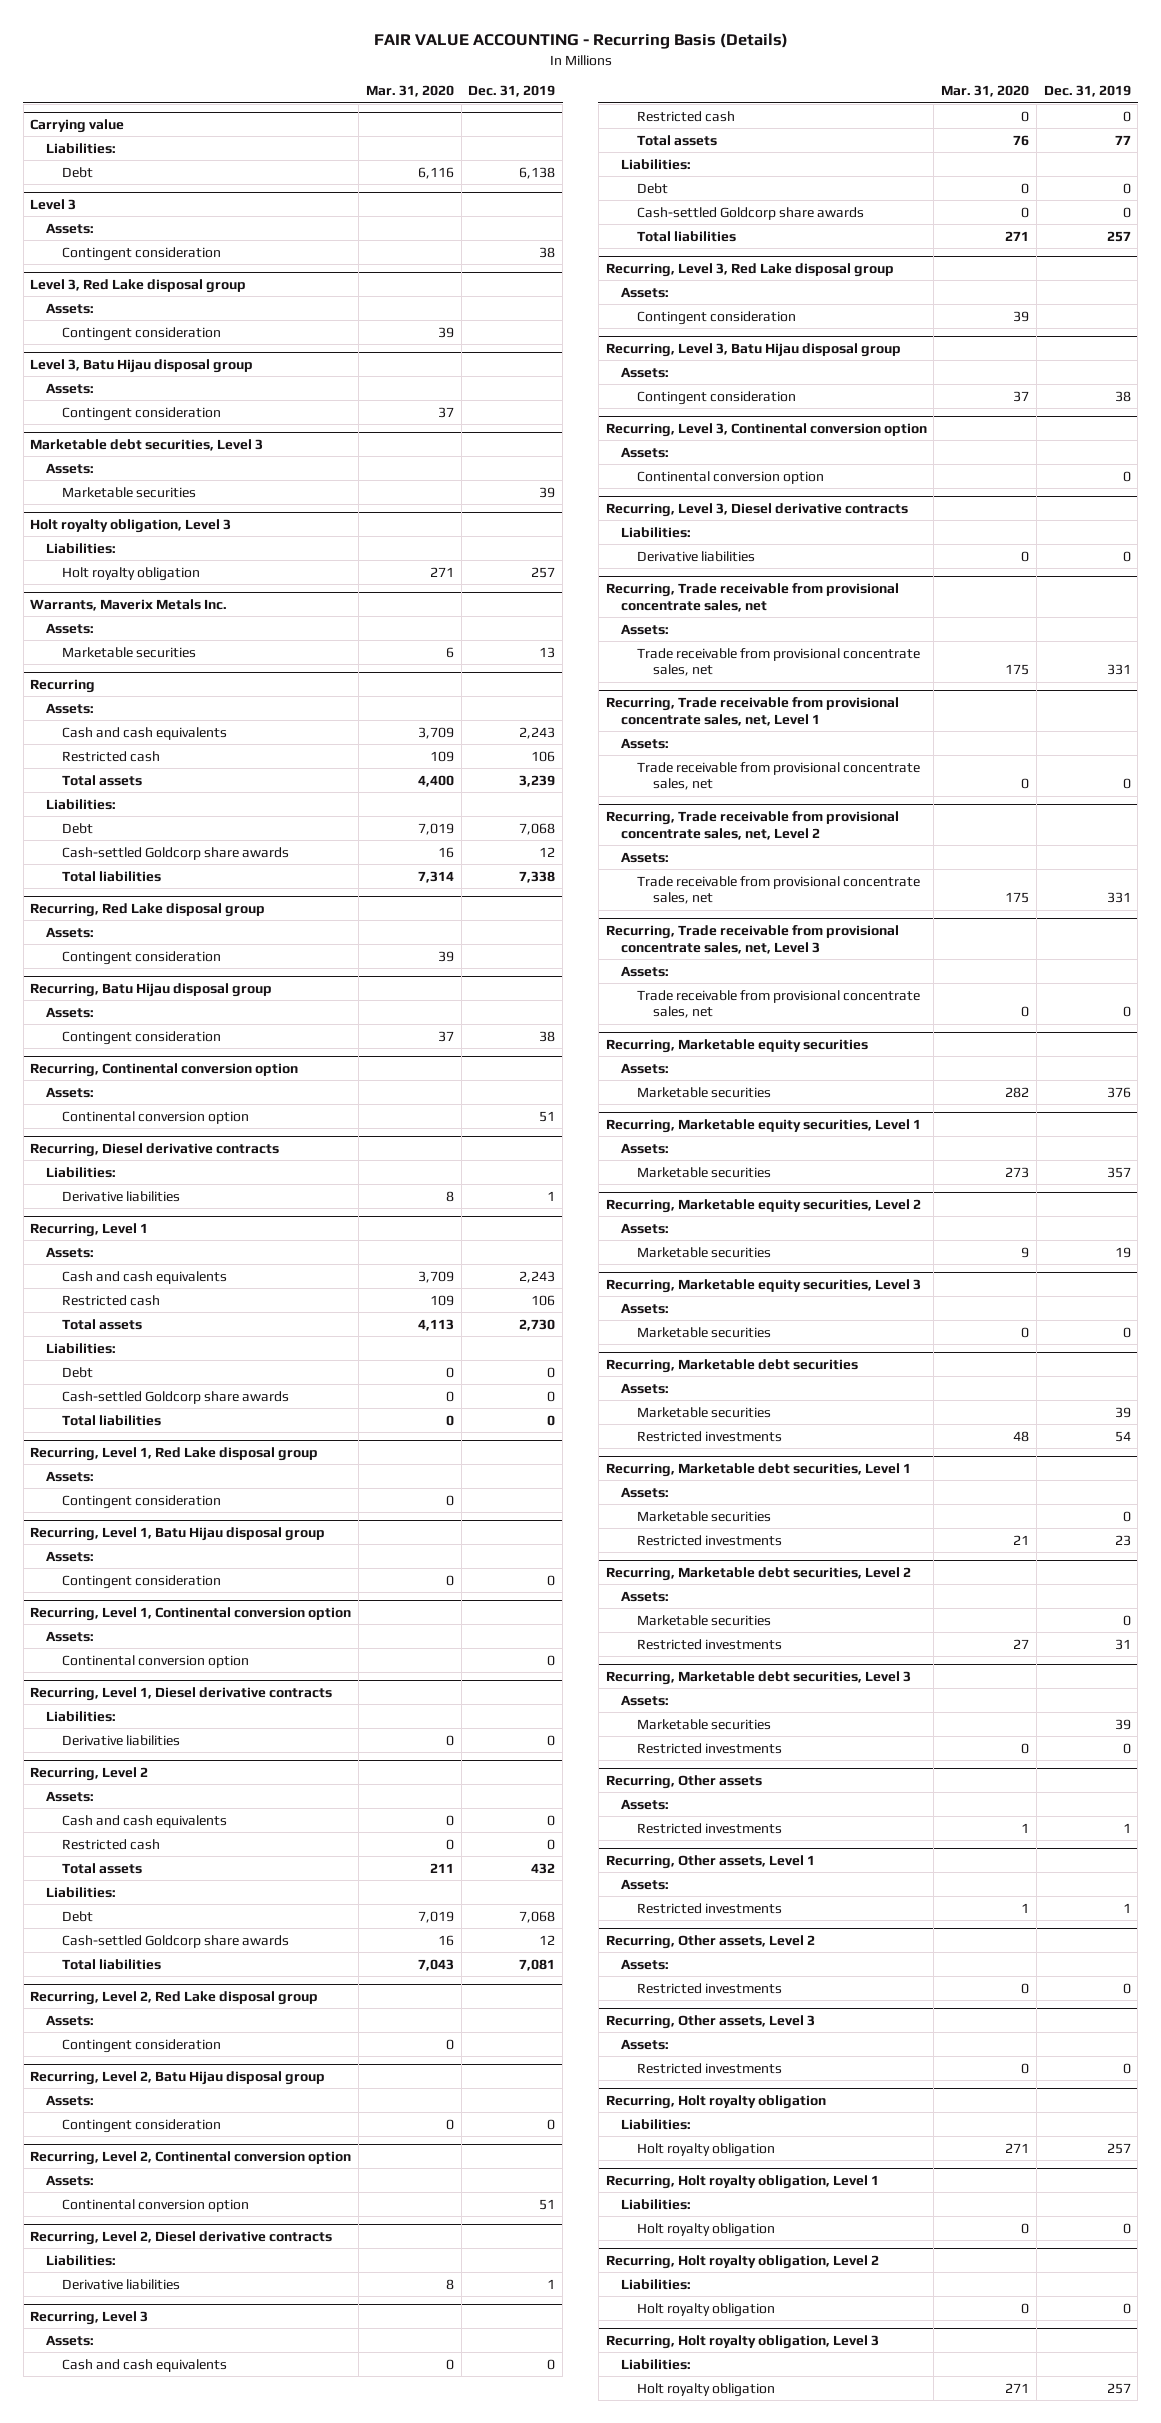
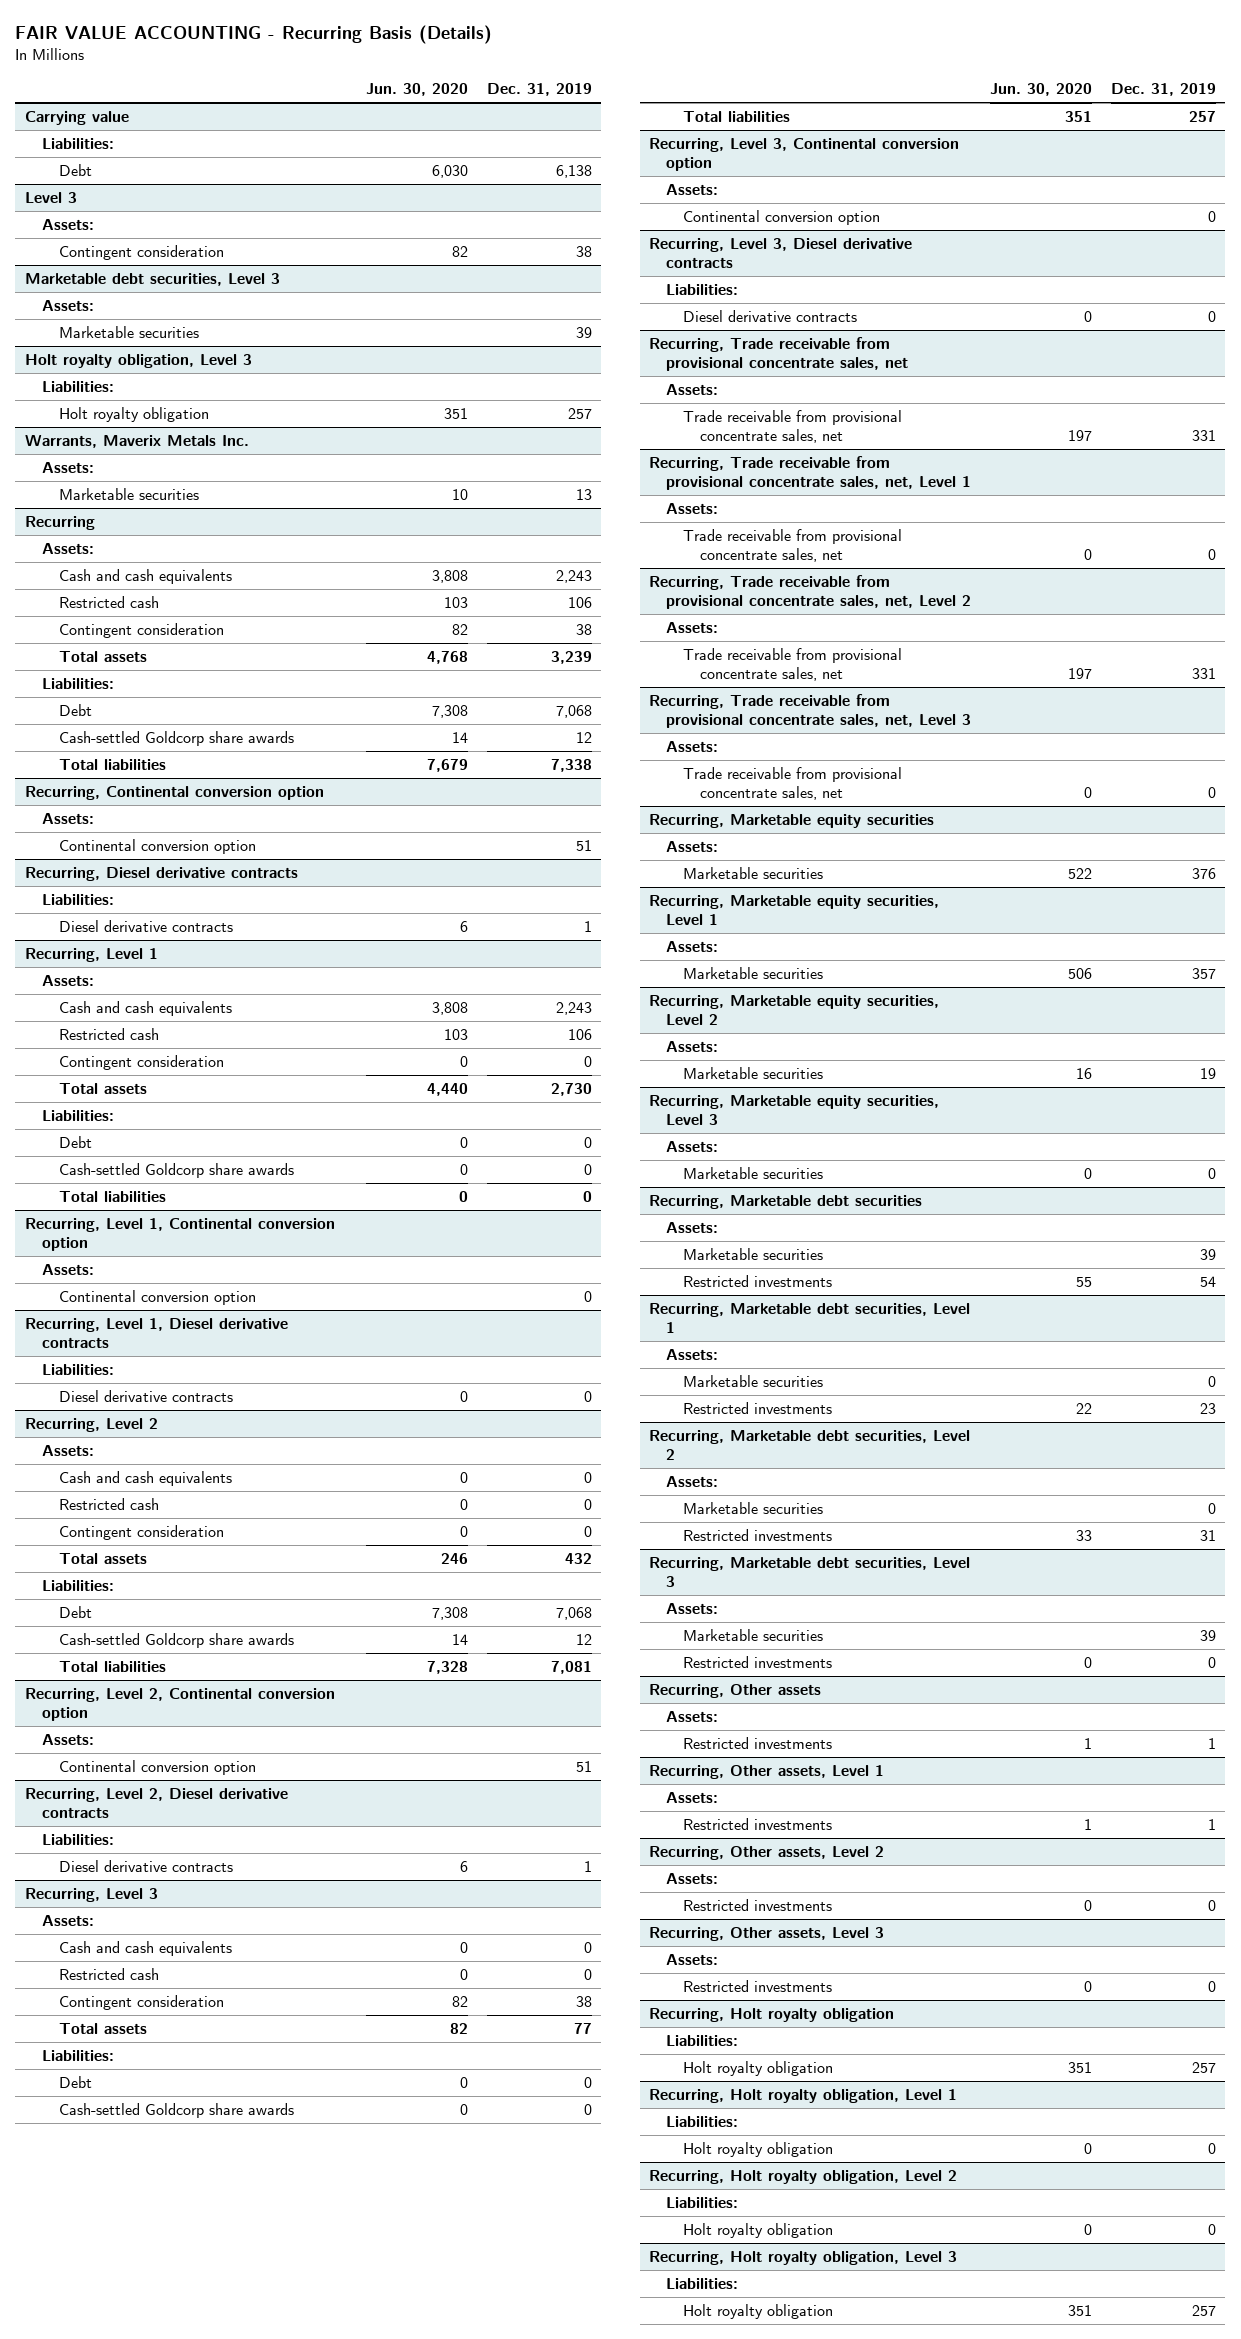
- | Mar. 31, 2020 | Dec. 31, 2019
+ | Jun. 30, 2020 | Dec. 31, 2019
- Level 3, Red Lake disposal group
- Assets:
- Contingent consideration | 39 |
- Level 3, Batu Hijau disposal group
- Assets:
- Contingent consideration | 37 |
@ Recurring
+ Contingent consideration | 82 | 38
- Recurring, Red Lake disposal group
- Assets:
- Contingent consideration | 39 |
- Recurring, Batu Hijau disposal group
- Assets:
- Contingent consideration | 37 | 38
@ Recurring, Diesel derivative contracts
- Derivative liabilities | 8 | 1
+ Diesel derivative contracts | 6 | 1
@ Recurring, Level 1
+ Contingent consideration | 0 | 0
- Recurring, Level 1, Red Lake disposal group
- Assets:
- Contingent consideration | 0 |
- Recurring, Level 1, Batu Hijau disposal group
- Assets:
- Contingent consideration | 0 | 0
@ Recurring, Level 1, Diesel derivative contracts
- Derivative liabilities | 0 | 0
+ Diesel derivative contracts | 0 | 0
@ Recurring, Level 2
+ Contingent consideration | 0 | 0
- Recurring, Level 2, Red Lake disposal group
- Assets:
- Contingent consideration | 0 |
- Recurring, Level 2, Batu Hijau disposal group
- Assets:
- Contingent consideration | 0 | 0
@ Recurring, Level 2, Diesel derivative contracts
- Derivative liabilities | 8 | 1
+ Diesel derivative contracts | 6 | 1
@ Recurring, Level 3
+ Contingent consideration | 82 | 38
- Recurring, Level 3, Red Lake disposal group
- Assets:
- Contingent consideration | 39 |
- Recurring, Level 3, Batu Hijau disposal group
- Assets:
- Contingent consideration | 37 | 38
@ Recurring, Level 3, Diesel derivative contracts
- Derivative liabilities | 0 | 0
+ Diesel derivative contracts | 0 | 0

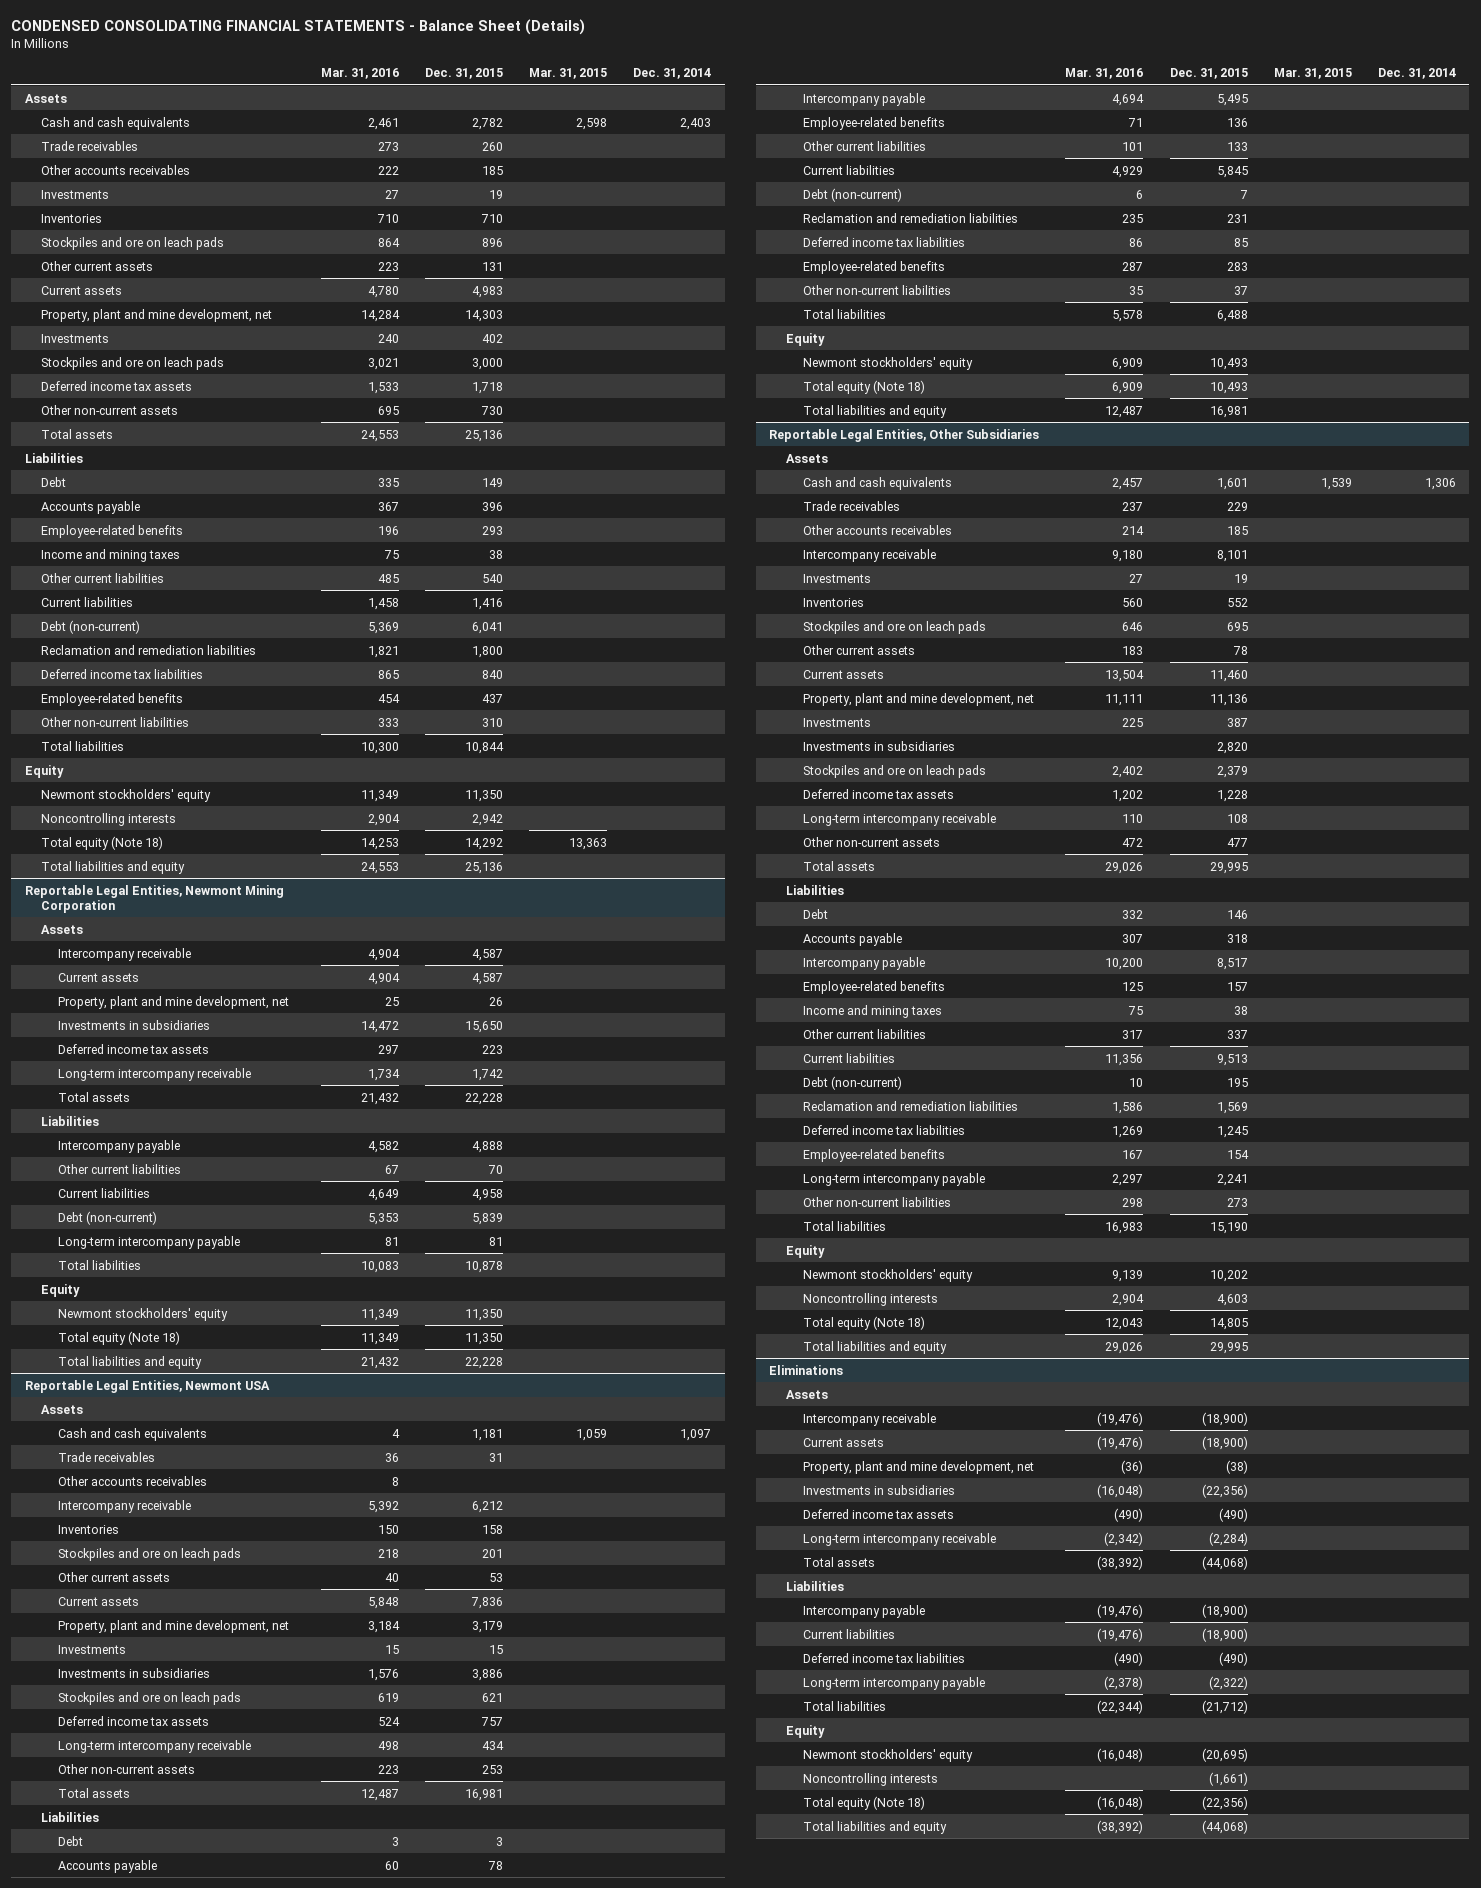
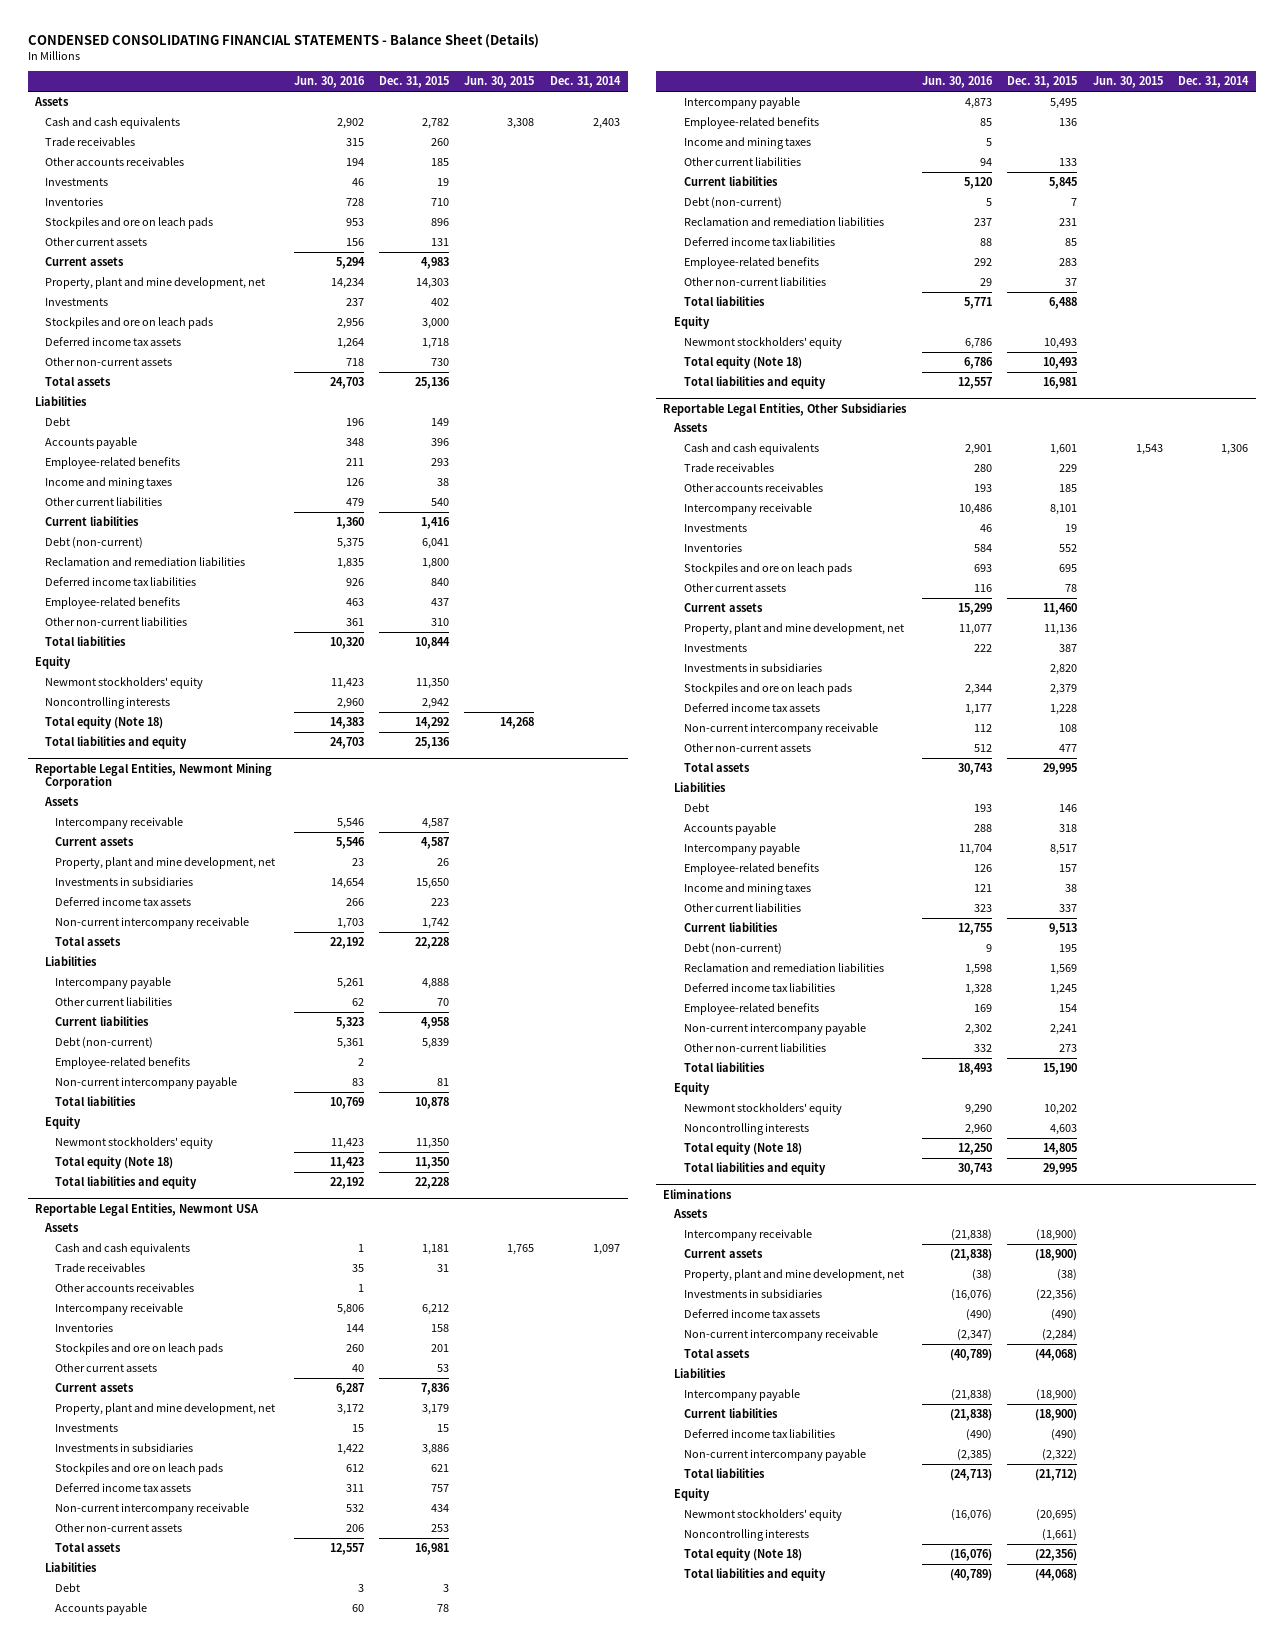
- | Mar. 31, 2016 | Dec. 31, 2015 | Mar. 31, 2015 | Dec. 31, 2014
+ | Jun. 30, 2016 | Dec. 31, 2015 | Jun. 30, 2015 | Dec. 31, 2014
@ Reportable Legal Entities, Newmont Mining Corporation
- Long-term intercompany receivable | 1,734 | 1,742 | |
+ Non-current intercompany receivable | 1,703 | 1,742 | |
- Long-term intercompany payable | 81 | 81 | |
+ Employee-related benefits | 2 | | |
+ Non-current intercompany payable | 83 | 81 | |
@ Reportable Legal Entities, Newmont USA
- Long-term intercompany receivable | 498 | 434 | |
+ Non-current intercompany receivable | 532 | 434 | |
+ Income and mining taxes | 5 | | |
@ Reportable Legal Entities, Other Subsidiaries
- Long-term intercompany receivable | 110 | 108 | |
+ Non-current intercompany receivable | 112 | 108 | |
- Long-term intercompany payable | 2,297 | 2,241 | |
+ Non-current intercompany payable | 2,302 | 2,241 | |
@ Eliminations
- Long-term intercompany receivable | (2,342) | (2,284) | |
+ Non-current intercompany receivable | (2,347) | (2,284) | |
- Long-term intercompany payable | (2,378) | (2,322) | |
+ Non-current intercompany payable | (2,385) | (2,322) | |

